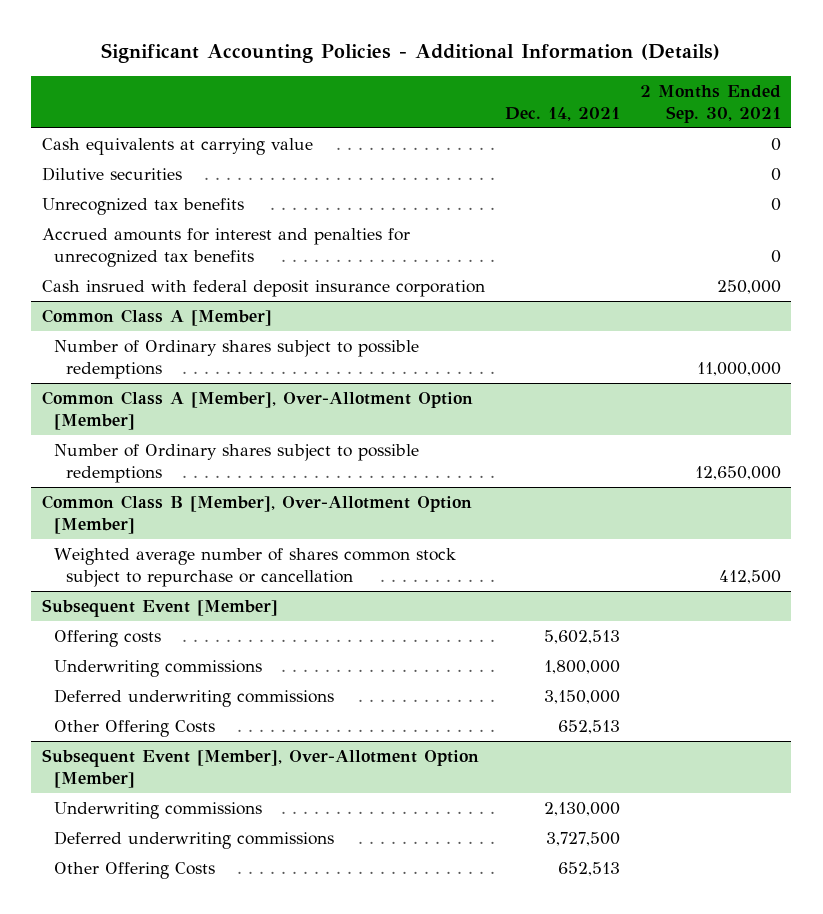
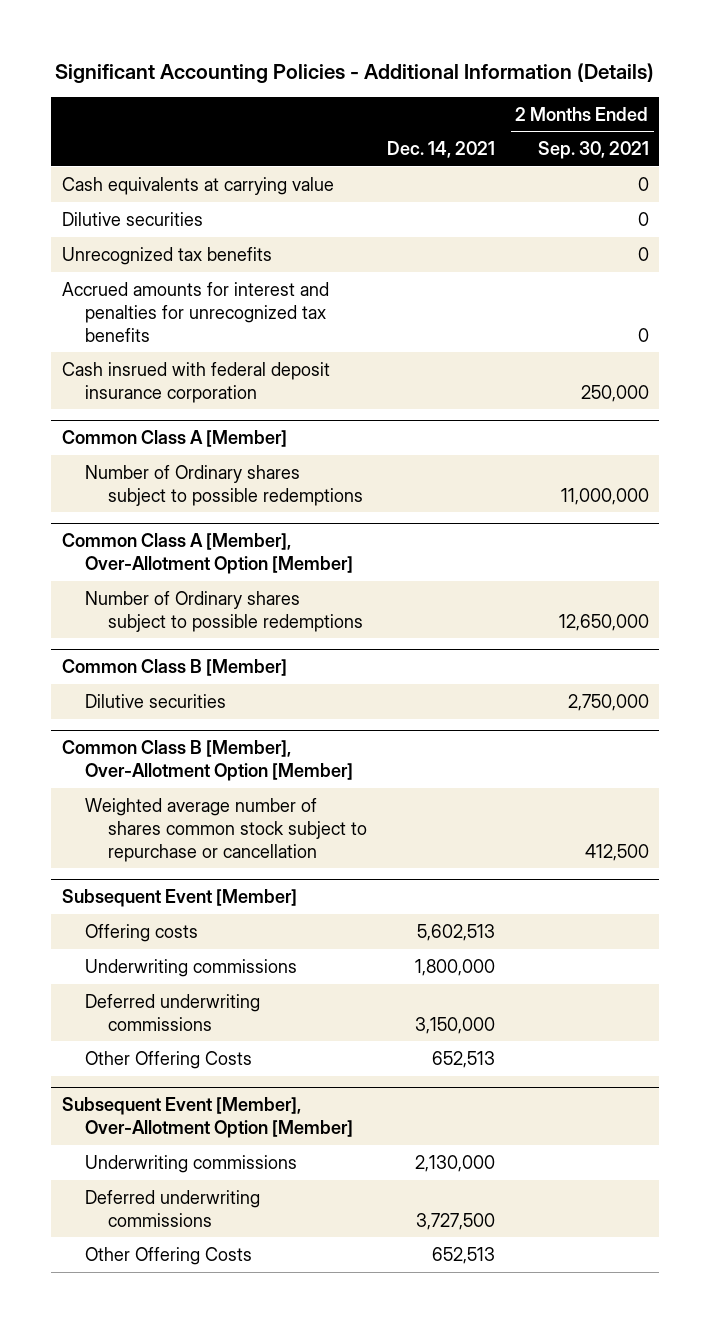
+ Common Class B [Member]
+ Dilutive securities | | 2,750,000

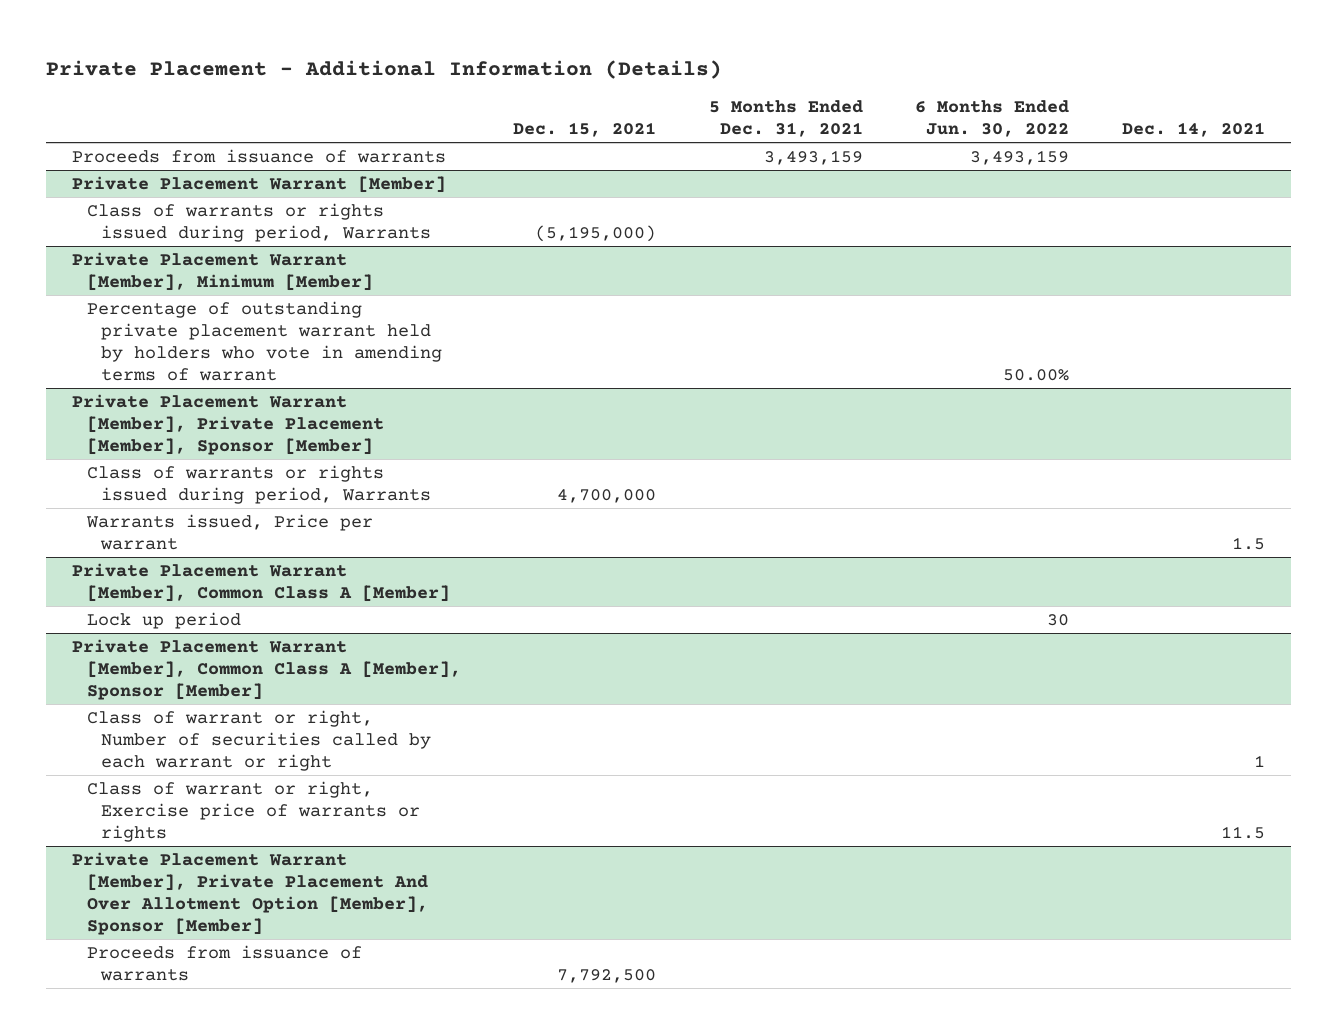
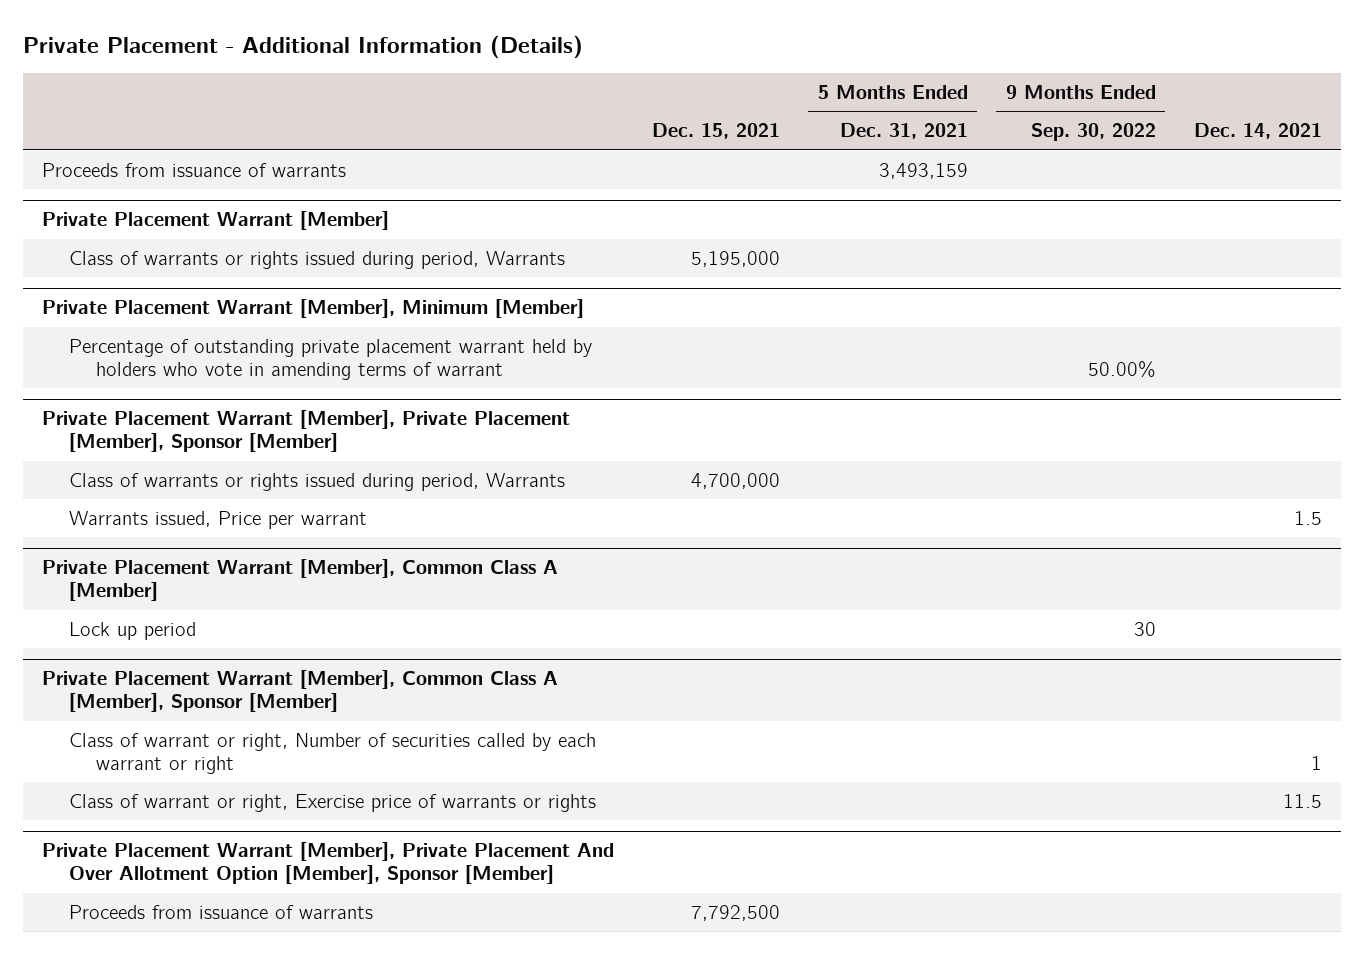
- | Dec. 15, 2021 | 5 Months Ended Dec. 31, 2021 | 6 Months Ended Jun. 30, 2022 | Dec. 14, 2021
+ | Dec. 15, 2021 | 5 Months Ended Dec. 31, 2021 | 9 Months Ended Sep. 30, 2022 | Dec. 14, 2021
@ Private Placement Warrant [Member]
- Class of warrants or rights issued during period, Warrants | (5,195,000) | | |
+ Class of warrants or rights issued during period, Warrants | 5,195,000 | | |

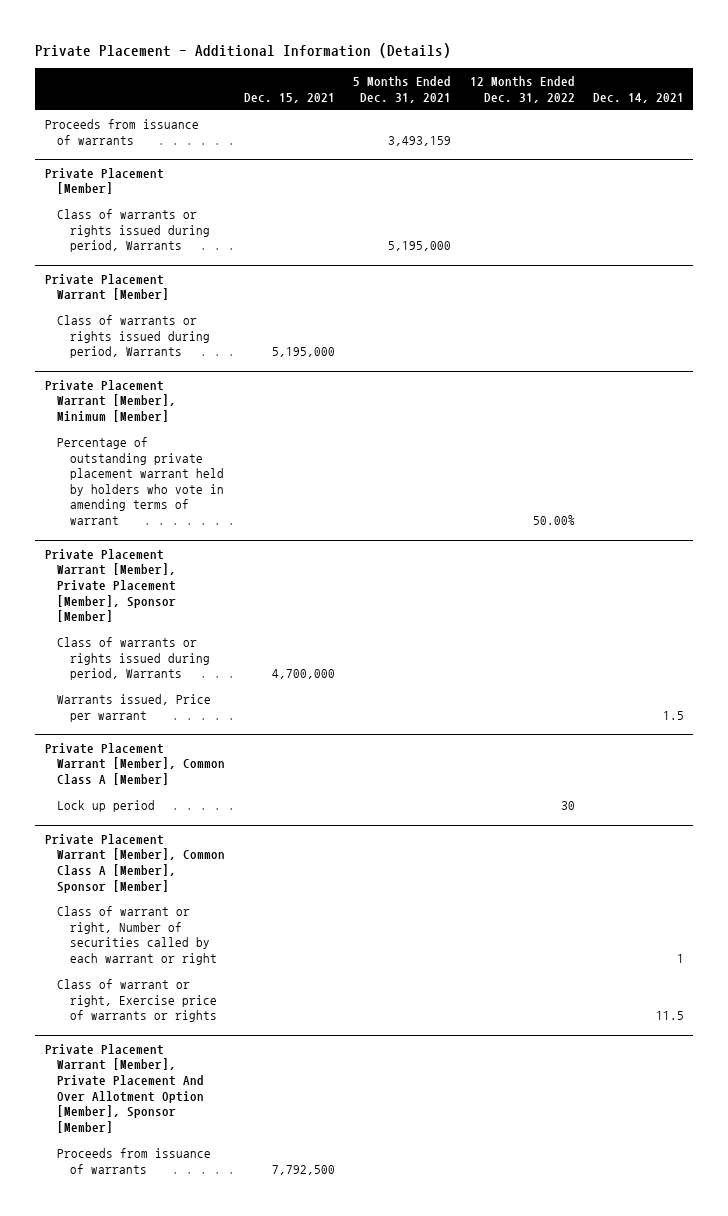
- | Dec. 15, 2021 | 5 Months Ended Dec. 31, 2021 | 9 Months Ended Sep. 30, 2022 | Dec. 14, 2021
+ | Dec. 15, 2021 | 5 Months Ended Dec. 31, 2021 | 12 Months Ended Dec. 31, 2022 | Dec. 14, 2021
+ Private Placement [Member]
+ Class of warrants or rights issued during period, Warrants | | 5,195,000 | |

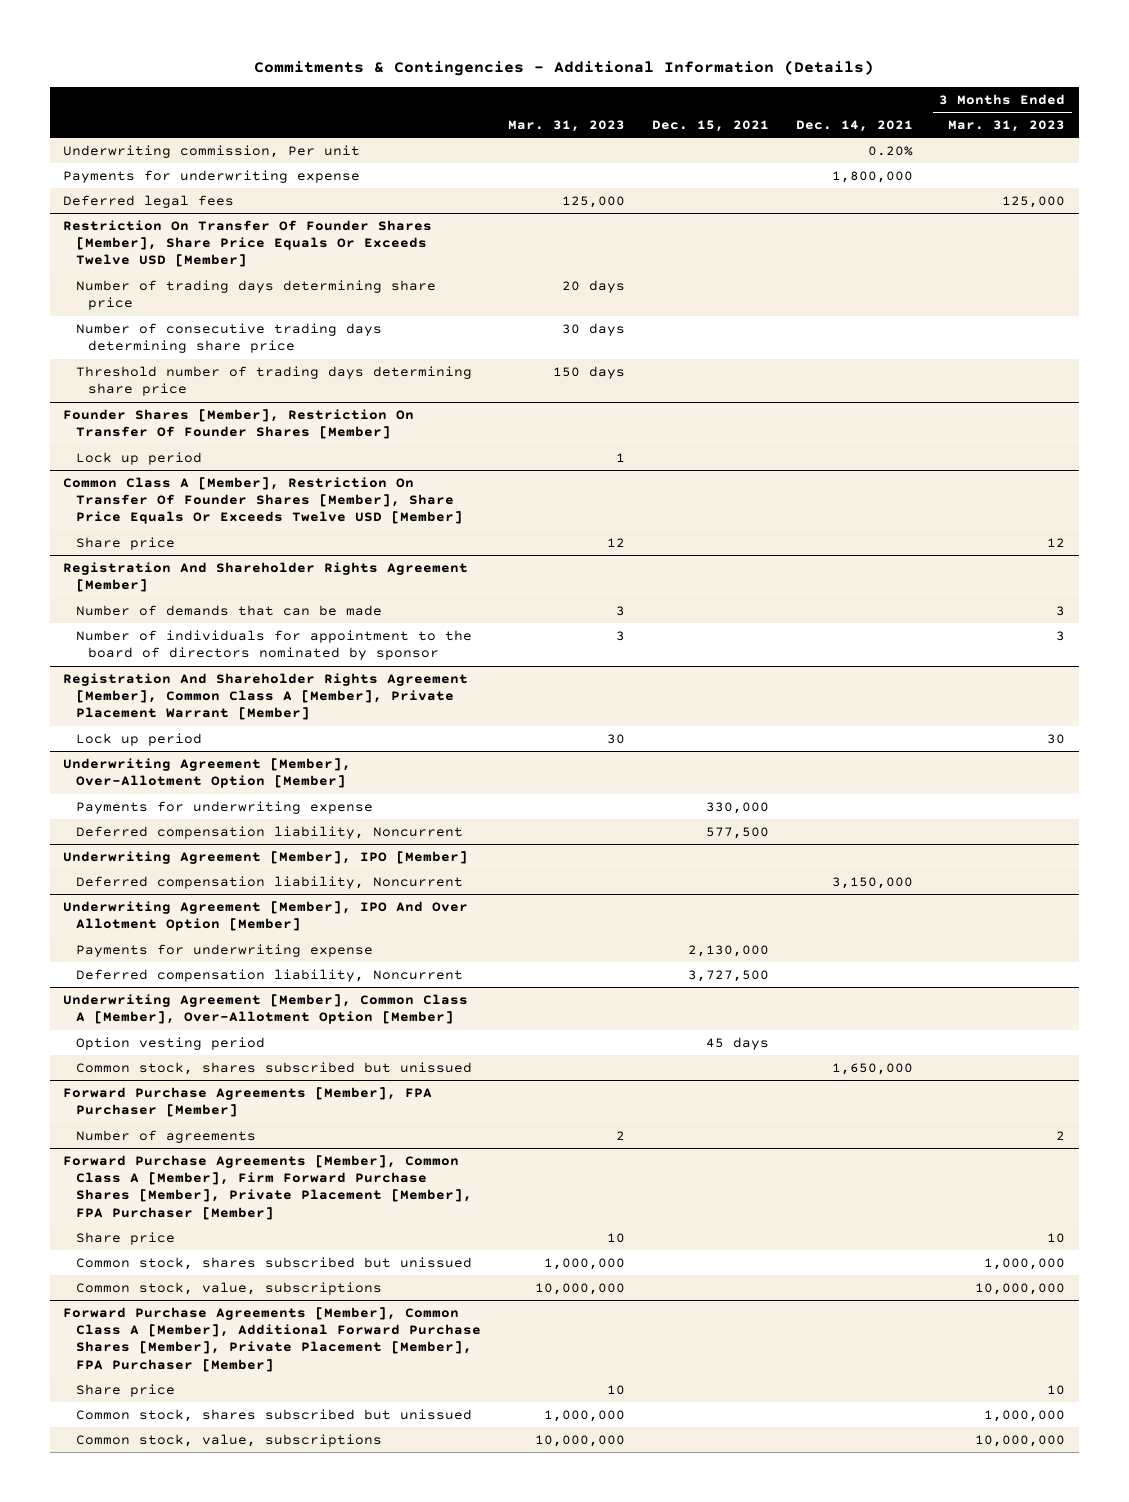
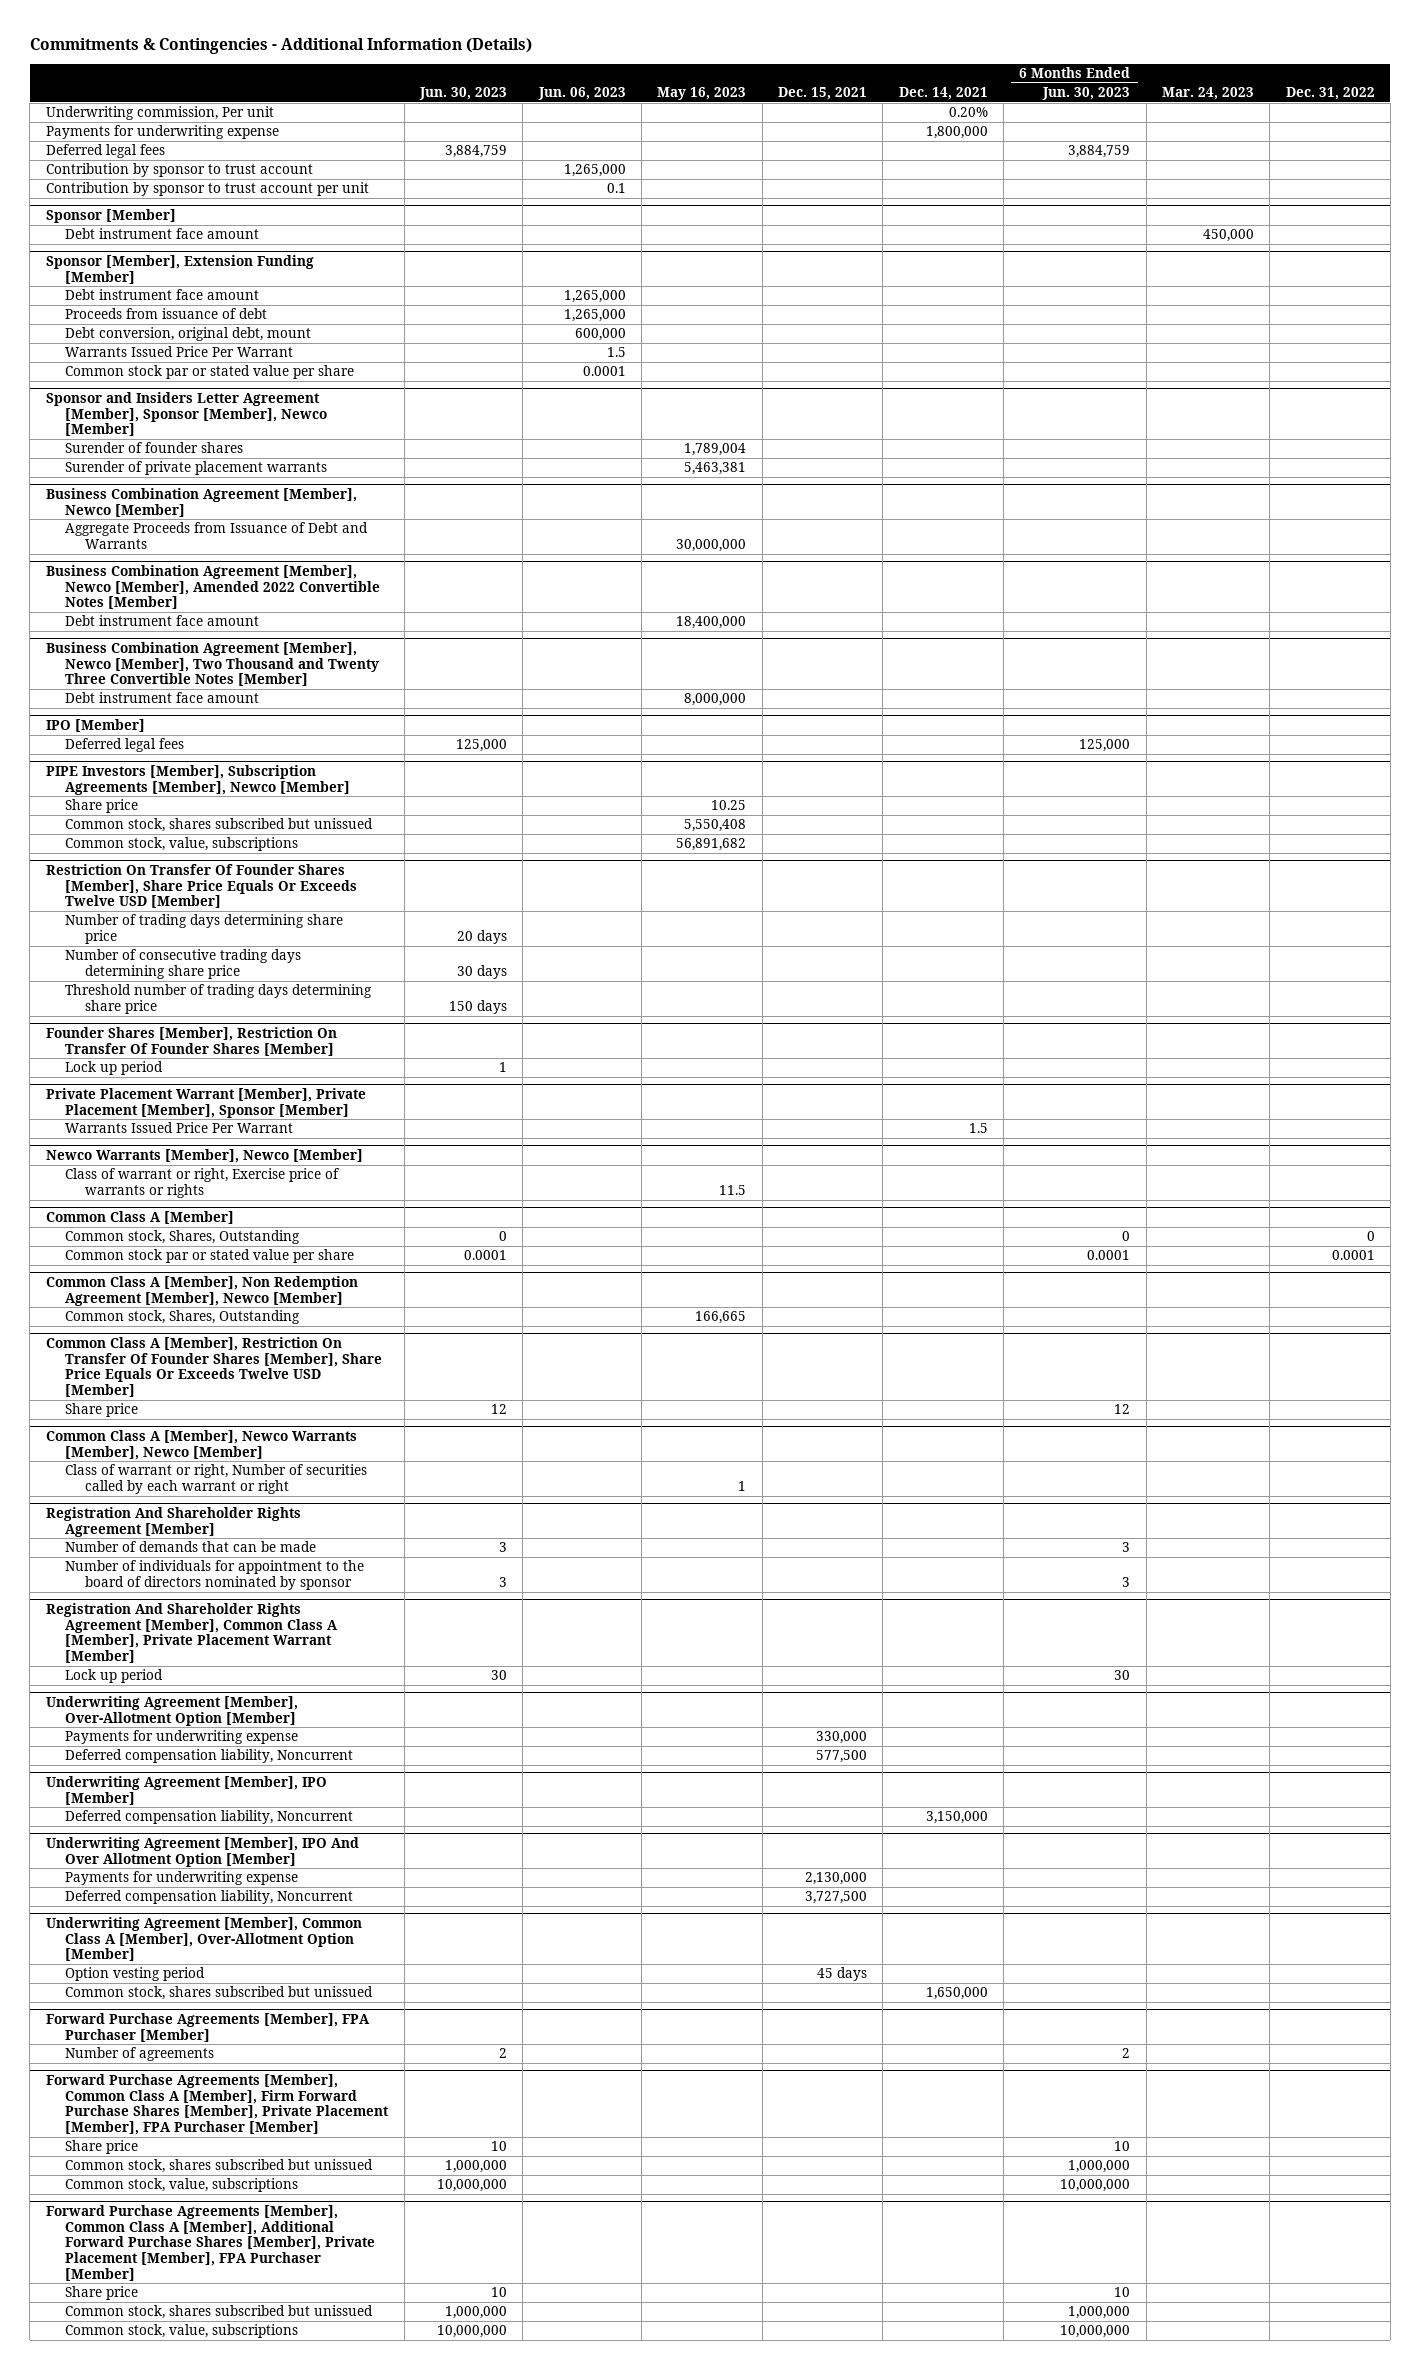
- | Mar. 31, 2023 | Dec. 15, 2021 | Dec. 14, 2021 | 3 Months Ended Mar. 31, 2023
+ | Jun. 30, 2023 | Jun. 06, 2023 | May 16, 2023 | Dec. 15, 2021 | Dec. 14, 2021 | 6 Months Ended Jun. 30, 2023 | Mar. 24, 2023 | Dec. 31, 2022
+ Contribution by sponsor to trust account | | 1,265,000 | | | | | |
+ Contribution by sponsor to trust account per unit | | 0.1 | | | | | |
+ Sponsor [Member]
+ Debt instrument face amount | | | | | | | 450,000 |
+ Sponsor [Member], Extension Funding [Member]
+ Debt instrument face amount | | 1,265,000 | | | | | |
+ Proceeds from issuance of debt | | 1,265,000 | | | | | |
+ Debt conversion, original debt, mount | | 600,000 | | | | | |
+ Warrants Issued Price Per Warrant | | 1.5 | | | | | |
+ Common stock par or stated value per share | | 0.0001 | | | | | |
+ Sponsor and Insiders Letter Agreement [Member], Sponsor [Member], Newco [Member]
+ Surender of founder shares | | | 1,789,004 | | | | |
+ Surender of private placement warrants | | | 5,463,381 | | | | |
+ Business Combination Agreement [Member], Newco [Member]
+ Aggregate Proceeds from Issuance of Debt and Warrants | | | 30,000,000 | | | | |
+ Business Combination Agreement [Member], Newco [Member], Amended 2022 Convertible Notes [Member]
+ Debt instrument face amount | | | 18,400,000 | | | | |
+ Business Combination Agreement [Member], Newco [Member], Two Thousand and Twenty Three Convertible Notes [Member]
+ Debt instrument face amount | | | 8,000,000 | | | | |
+ IPO [Member]
+ Deferred legal fees | 125,000 | | | | | 125,000 | |
+ PIPE Investors [Member], Subscription Agreements [Member], Newco [Member]
+ Share price | | | 10.25 | | | | |
+ Common stock, shares subscribed but unissued | | | 5,550,408 | | | | |
+ Common stock, value, subscriptions | | | 56,891,682 | | | | |
+ Private Placement Warrant [Member], Private Placement [Member], Sponsor [Member]
+ Warrants Issued Price Per Warrant | | | | | 1.5 | | |
+ Newco Warrants [Member], Newco [Member]
+ Class of warrant or right, Exercise price of warrants or rights | | | 11.5 | | | | |
+ Common Class A [Member]
+ Common stock, Shares, Outstanding | 0 | | | | | 0 | | 0
+ Common stock par or stated value per share | 0.0001 | | | | | 0.0001 | | 0.0001
+ Common Class A [Member], Non Redemption Agreement [Member], Newco [Member]
+ Common stock, Shares, Outstanding | | | 166,665 | | | | |
+ Common Class A [Member], Newco Warrants [Member], Newco [Member]
+ Class of warrant or right, Number of securities called by each warrant or right | | | 1 | | | | |

